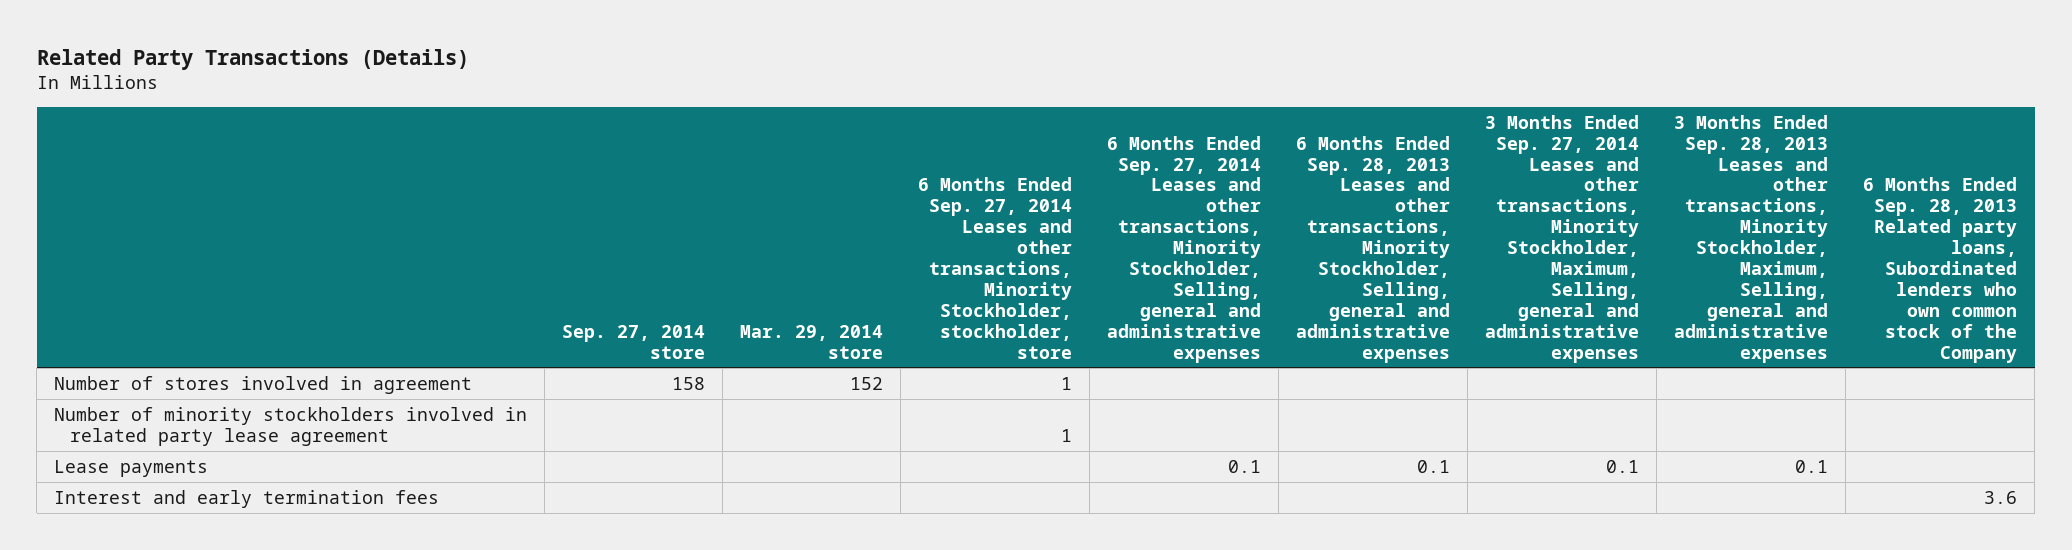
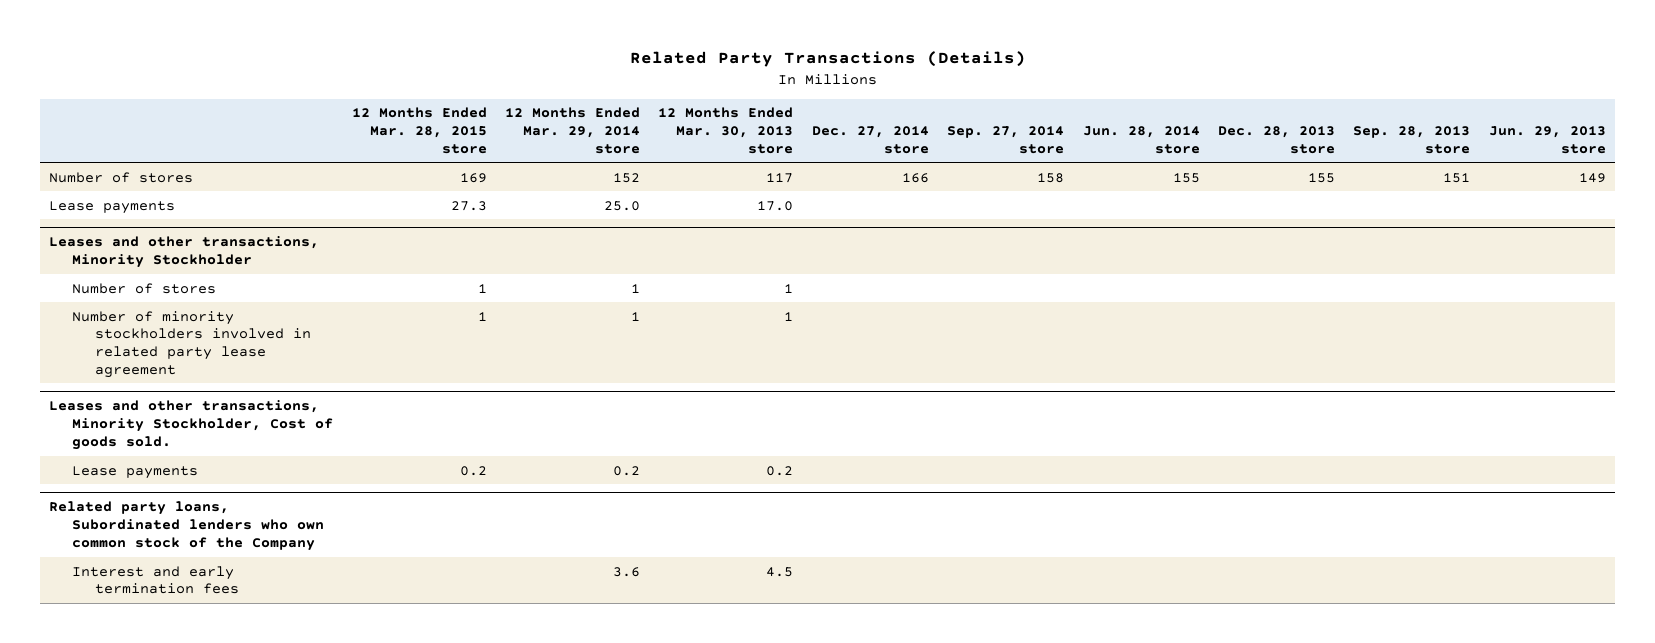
- | Sep. 27, 2014 store | Mar. 29, 2014 store | 6 Months Ended Sep. 27, 2014 Leases and other transactions, Minority Stockholder, stockholder, store | 6 Months Ended Sep. 27, 2014 Leases and other transactions, Minority Stockholder, Selling, general and administrative expenses | 6 Months Ended Sep. 28, 2013 Leases and other transactions, Minority Stockholder, Selling, general and administrative expenses | 3 Months Ended Sep. 27, 2014 Leases and other transactions, Minority Stockholder, Maximum, Selling, general and administrative expenses | 3 Months Ended Sep. 28, 2013 Leases and other transactions, Minority Stockholder, Maximum, Selling, general and administrative expenses | 6 Months Ended Sep. 28, 2013 Related party loans, Subordinated lenders who own common stock of the Company
+ | 12 Months Ended Mar. 28, 2015 store | 12 Months Ended Mar. 29, 2014 store | 12 Months Ended Mar. 30, 2013 store | Dec. 27, 2014 store | Sep. 27, 2014 store | Jun. 28, 2014 store | Dec. 28, 2013 store | Sep. 28, 2013 store | Jun. 29, 2013 store
- Number of stores involved in agreement | 158 | 152 | 1 | | | | |
- Number of minority stockholders involved in related party lease agreement | | | 1 | | | | |
+ Number of stores | 169 | 152 | 117 | 166 | 158 | 155 | 155 | 151 | 149
- Interest and early termination fees | | | | | | | | 3.6
+ Leases and other transactions, Minority Stockholder
+ Number of stores | 1 | 1 | 1 | | | | | |
+ Number of minority stockholders involved in related party lease agreement | 1 | 1 | 1 | | | | | |
+ Leases and other transactions, Minority Stockholder, Cost of goods sold.
+ Lease payments | 0.2 | 0.2 | 0.2 | | | | | |
+ Related party loans, Subordinated lenders who own common stock of the Company
+ Interest and early termination fees | | 3.6 | 4.5 | | | | | |

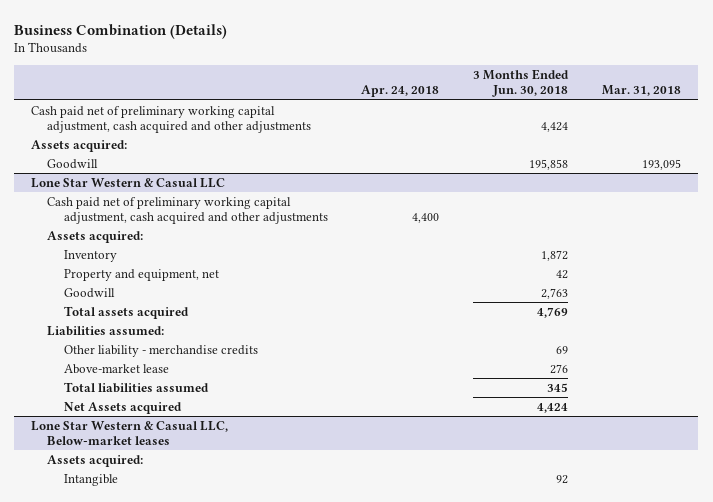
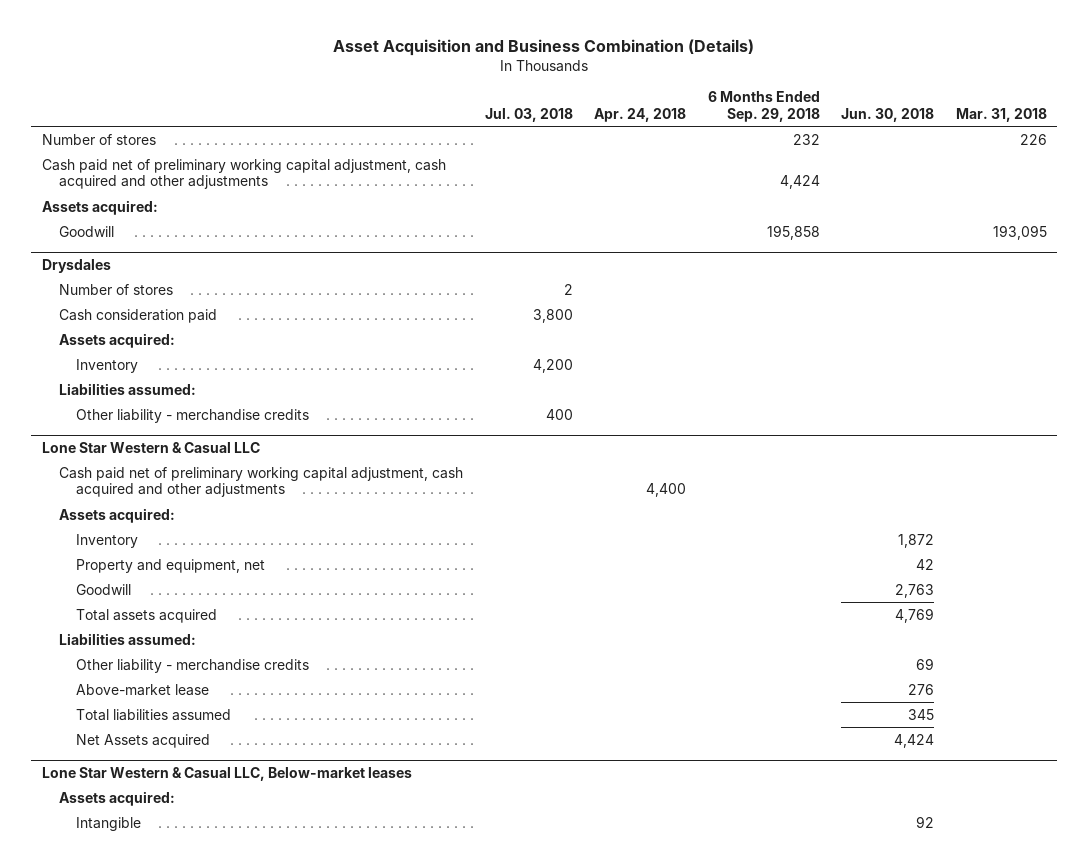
- Business Combination (Details)
+ Asset Acquisition and Business Combination (Details)
- | Apr. 24, 2018 | 3 Months Ended Jun. 30, 2018 | Mar. 31, 2018
+ | Jul. 03, 2018 | Apr. 24, 2018 | 6 Months Ended Sep. 29, 2018 | Jun. 30, 2018 | Mar. 31, 2018
+ Number of stores | | | 232 | | 226
+ Drysdales
+ Number of stores | 2 | | | |
+ Cash consideration paid | 3,800 | | | |
+ Assets acquired:
+ Inventory | 4,200 | | | |
+ Liabilities assumed:
+ Other liability - merchandise credits | 400 | | | |

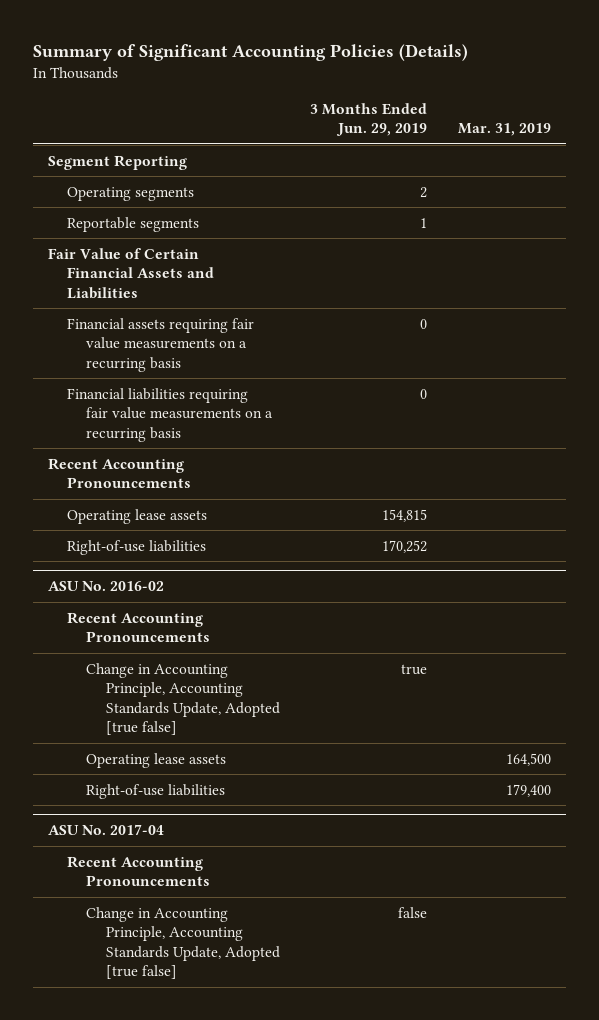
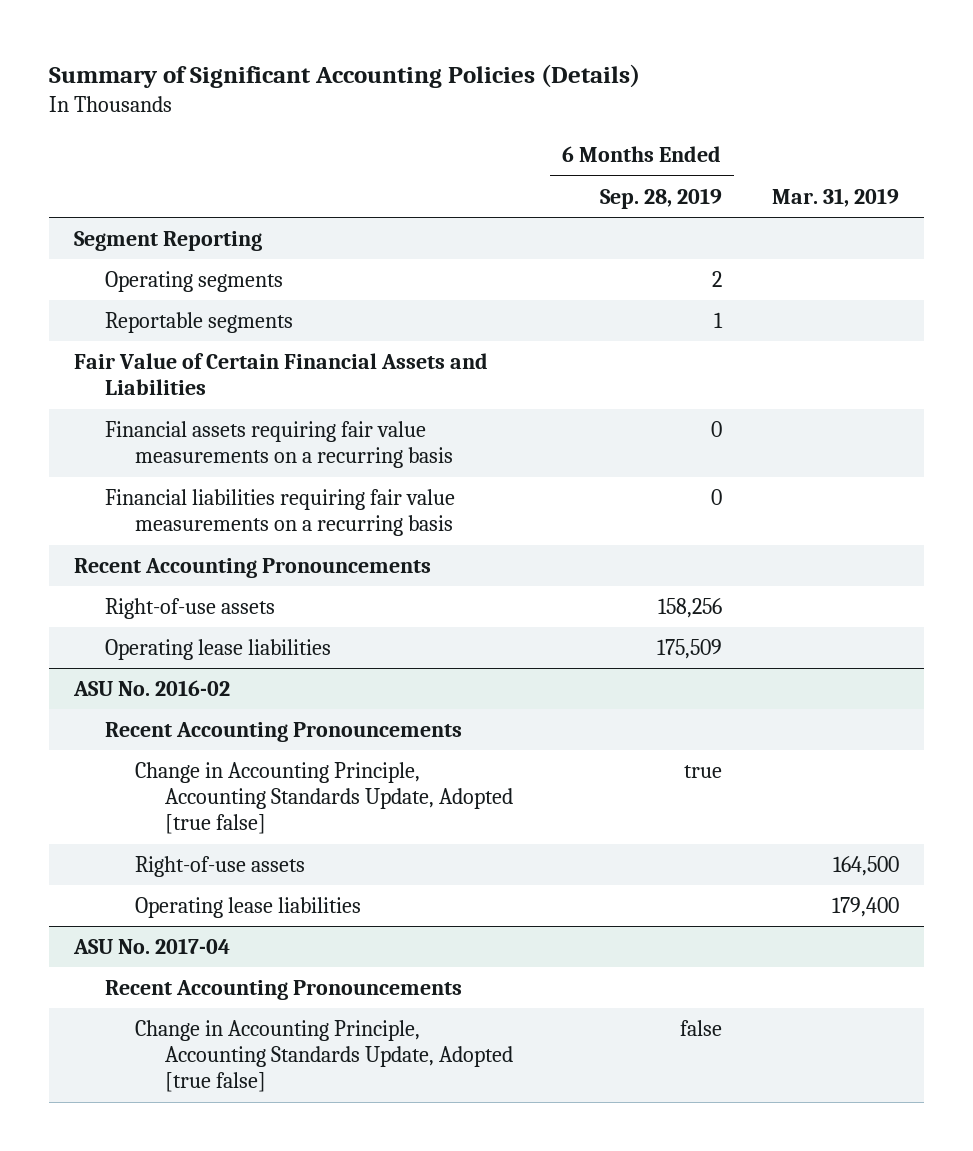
- | 3 Months Ended Jun. 29, 2019 | Mar. 31, 2019
+ | 6 Months Ended Sep. 28, 2019 | Mar. 31, 2019
- Operating lease assets | 154,815 |
- Right-of-use liabilities | 170,252 |
+ Right-of-use assets | 158,256 |
+ Operating lease liabilities | 175,509 |
@ ASU No. 2016-02
- Operating lease assets | | 164,500
- Right-of-use liabilities | | 179,400
+ Right-of-use assets | | 164,500
+ Operating lease liabilities | | 179,400

